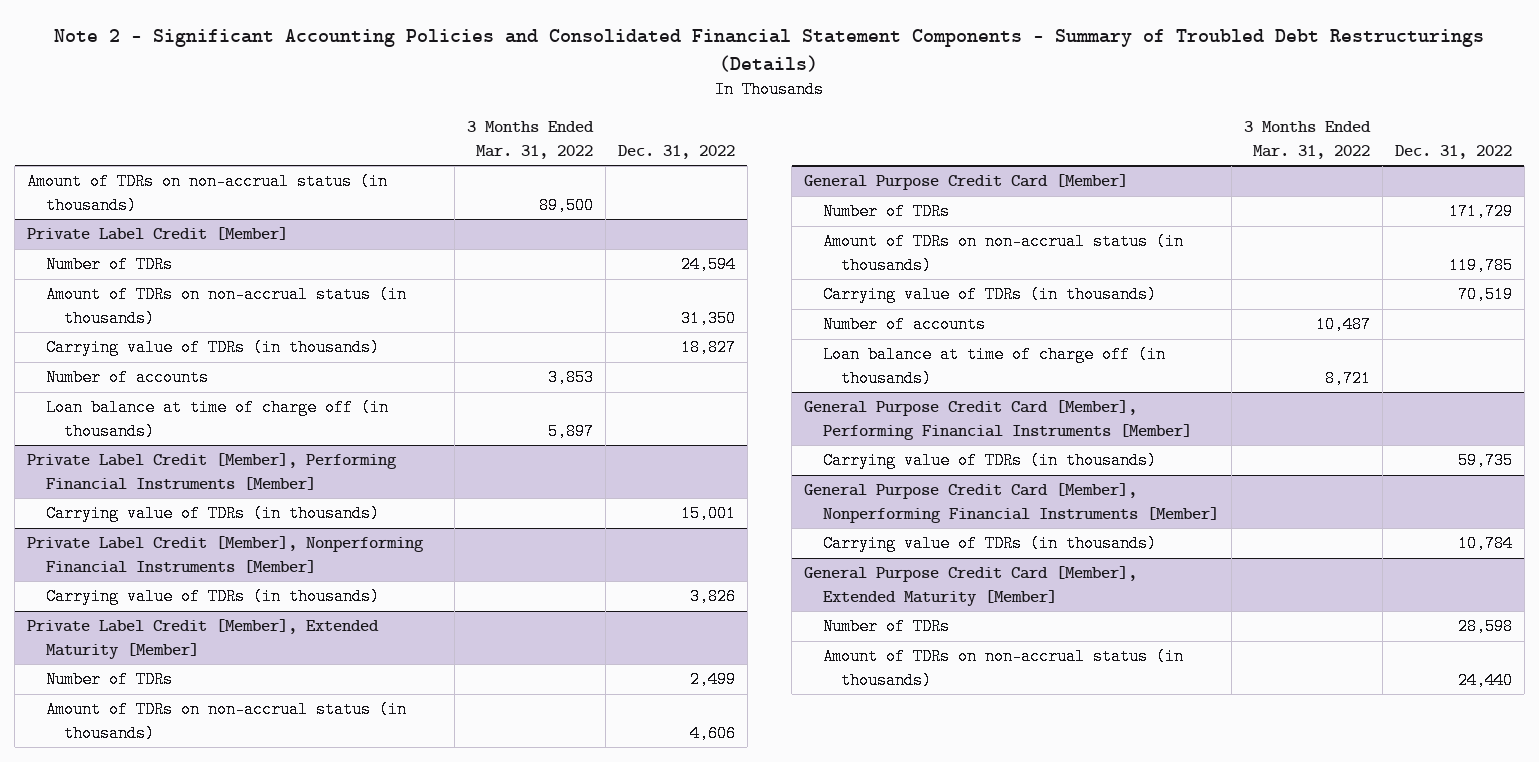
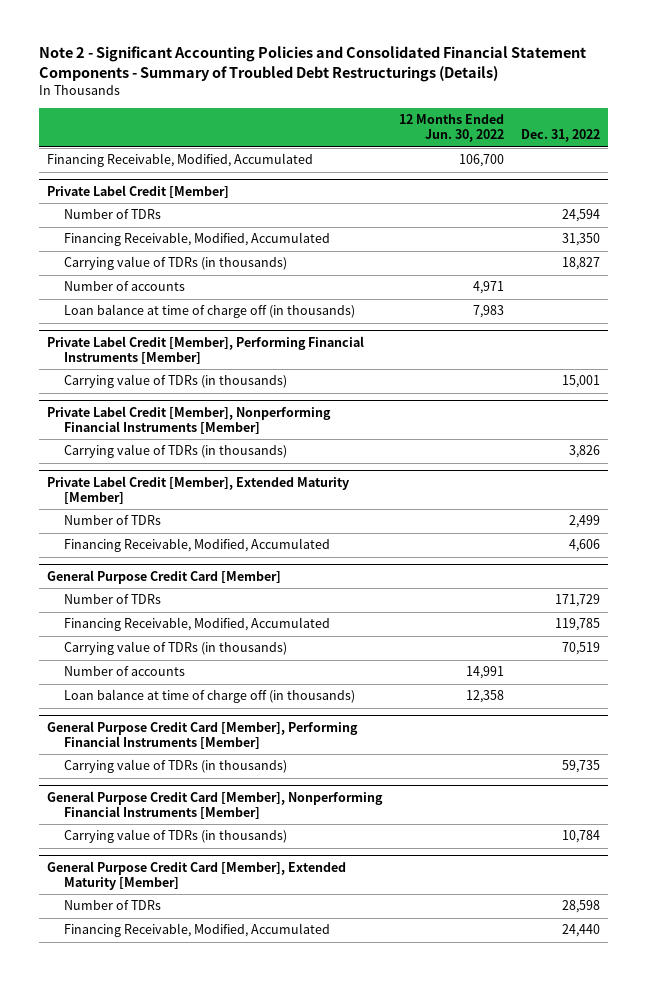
- | 3 Months Ended Mar. 31, 2022 | Dec. 31, 2022
+ | 12 Months Ended Jun. 30, 2022 | Dec. 31, 2022
- Amount of TDRs on non-accrual status (in thousands) | 89,500 |
+ Financing Receivable, Modified, Accumulated | 106,700 |
@ Private Label Credit [Member]
- Amount of TDRs on non-accrual status (in thousands) | | 31,350
+ Financing Receivable, Modified, Accumulated | | 31,350
@ Private Label Credit [Member], Extended Maturity [Member]
- Amount of TDRs on non-accrual status (in thousands) | | 4,606
+ Financing Receivable, Modified, Accumulated | | 4,606
@ General Purpose Credit Card [Member]
- Amount of TDRs on non-accrual status (in thousands) | | 119,785
+ Financing Receivable, Modified, Accumulated | | 119,785
@ General Purpose Credit Card [Member], Extended Maturity [Member]
- Amount of TDRs on non-accrual status (in thousands) | | 24,440
+ Financing Receivable, Modified, Accumulated | | 24,440

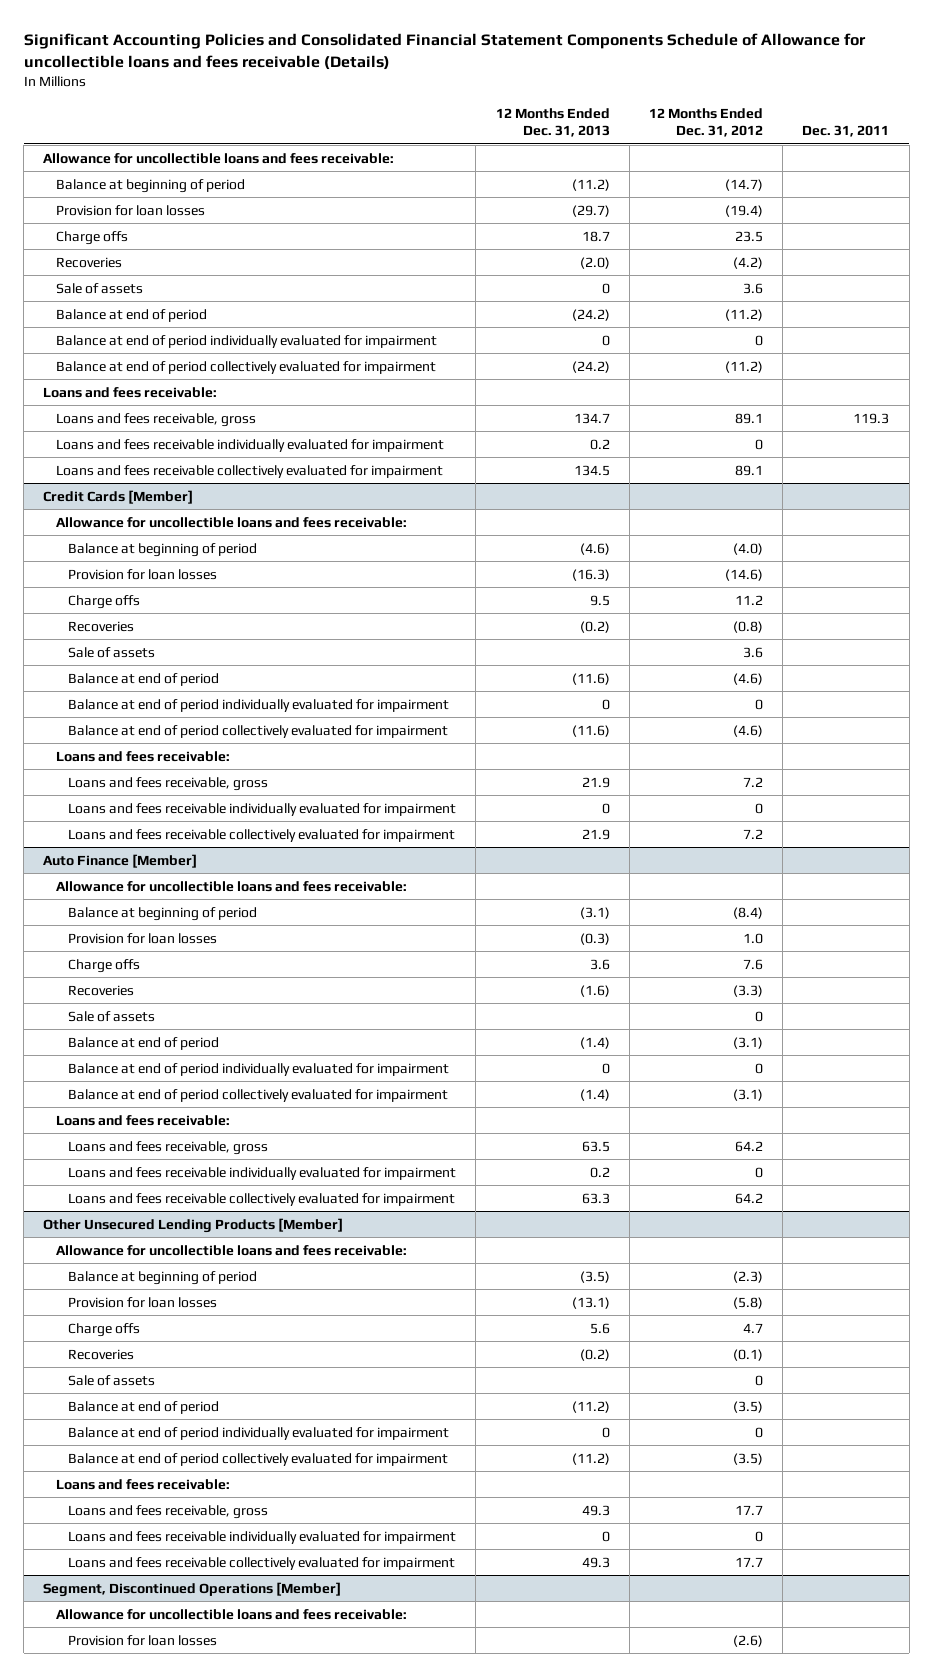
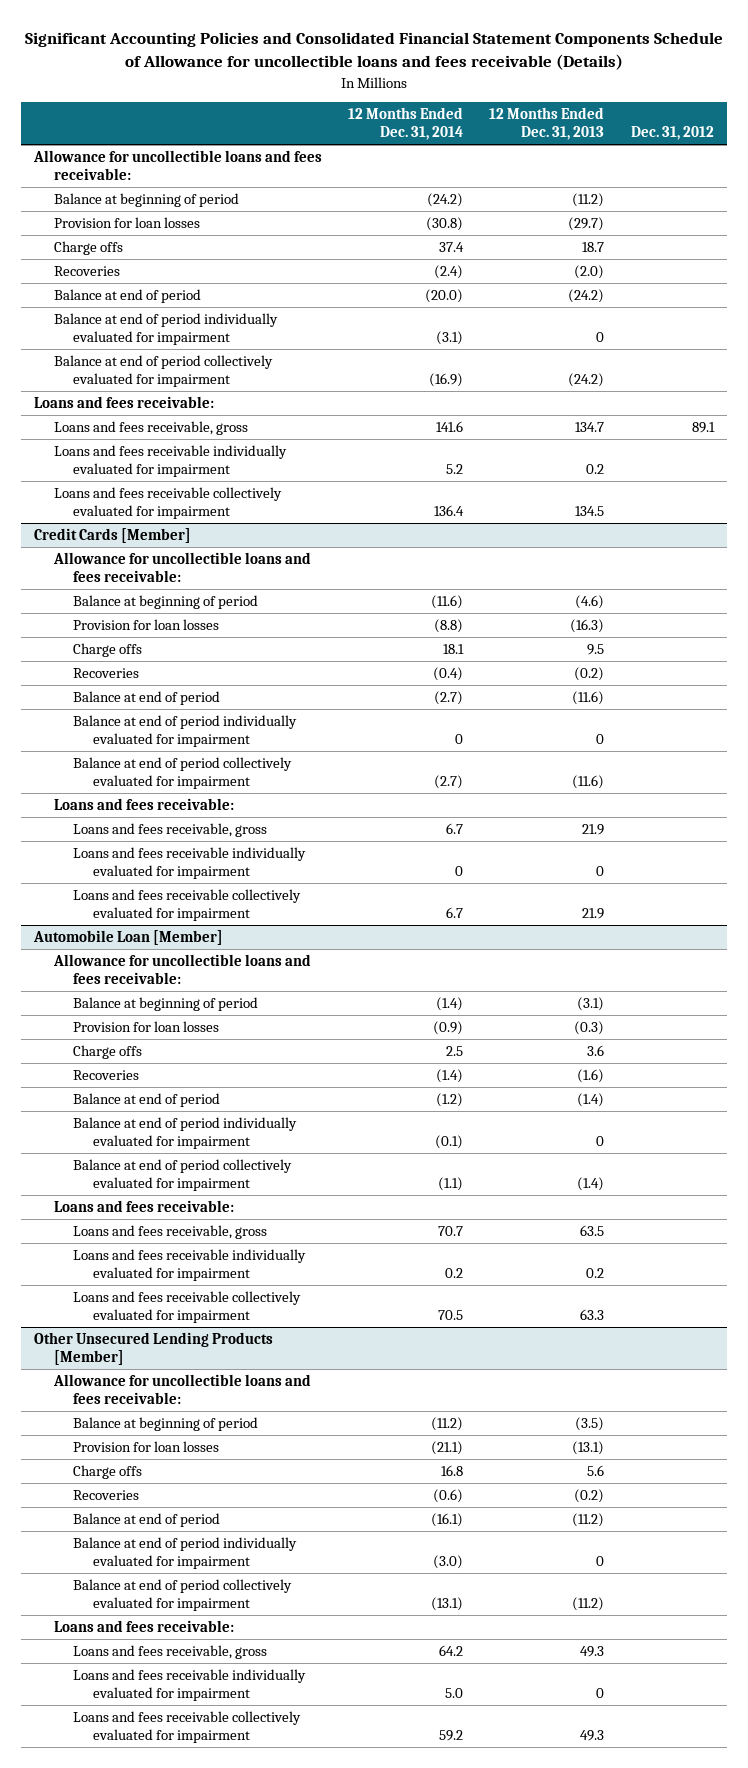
- | 12 Months Ended Dec. 31, 2013 | 12 Months Ended Dec. 31, 2012 | Dec. 31, 2011
+ | 12 Months Ended Dec. 31, 2014 | 12 Months Ended Dec. 31, 2013 | Dec. 31, 2012
- Sale of assets | 0 | 3.6 |
@ Credit Cards [Member]
- Sale of assets | | 3.6 |
- Auto Finance [Member]
+ Automobile Loan [Member]
- Sale of assets | | 0 |
@ Other Unsecured Lending Products [Member]
- Sale of assets | | 0 |
- Segment, Discontinued Operations [Member]
- Allowance for uncollectible loans and fees receivable:
- Provision for loan losses | | (2.6) |

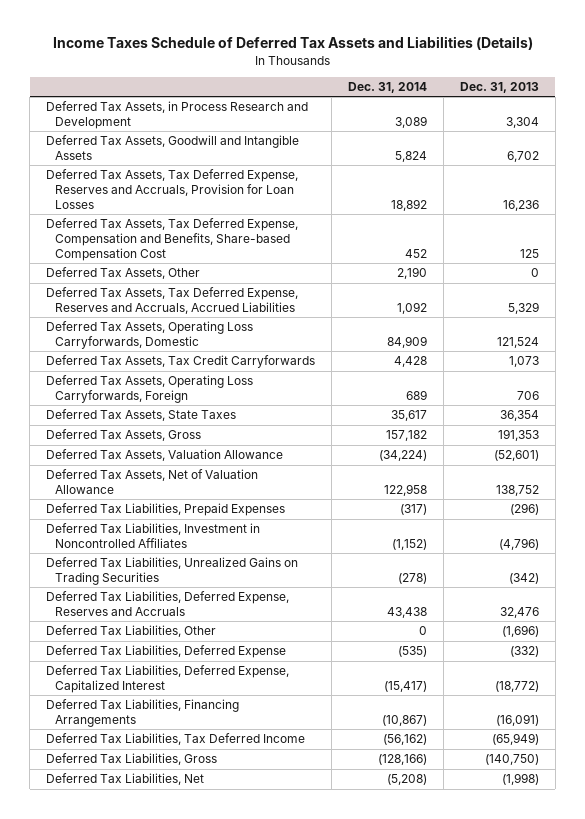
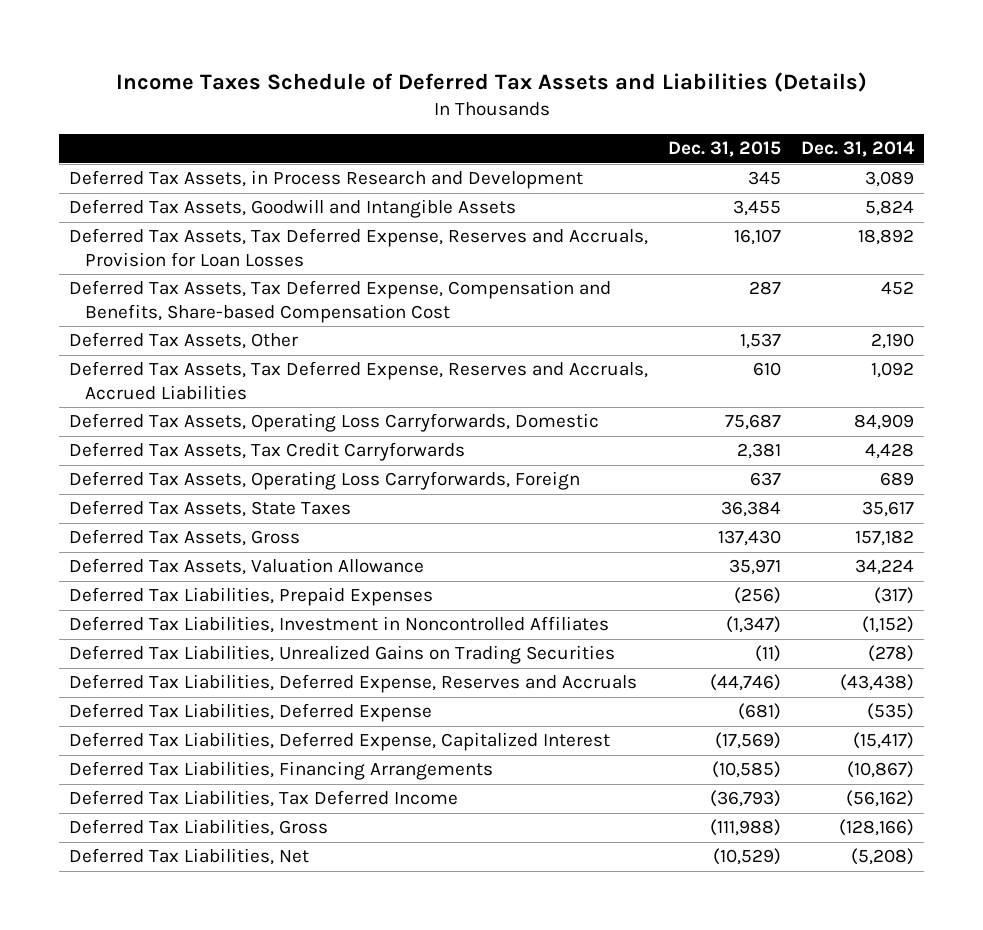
- | Dec. 31, 2014 | Dec. 31, 2013
+ | Dec. 31, 2015 | Dec. 31, 2014
- Deferred Tax Assets, Valuation Allowance | (34,224) | (52,601)
- Deferred Tax Assets, Net of Valuation Allowance | 122,958 | 138,752
+ Deferred Tax Assets, Valuation Allowance | 35,971 | 34,224
- Deferred Tax Liabilities, Deferred Expense, Reserves and Accruals | 43,438 | 32,476
- Deferred Tax Liabilities, Other | 0 | (1,696)
+ Deferred Tax Liabilities, Deferred Expense, Reserves and Accruals | (44,746) | (43,438)

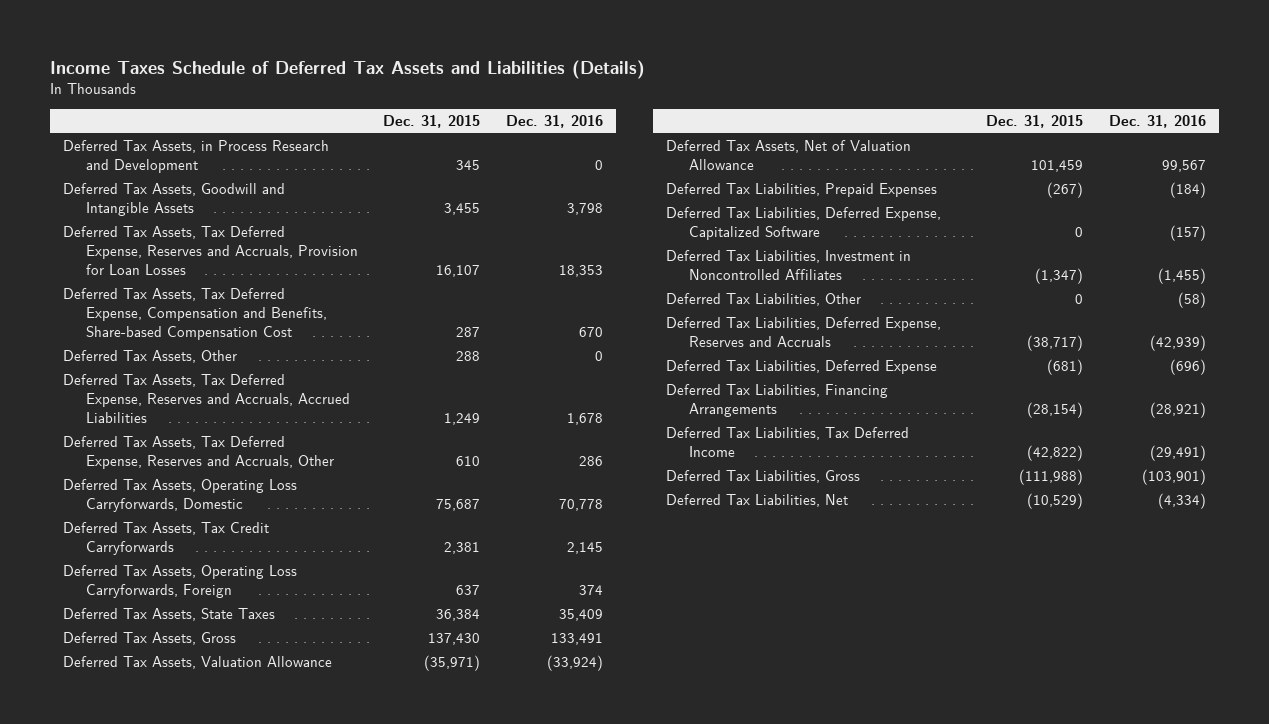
- | Dec. 31, 2015 | Dec. 31, 2014
+ | Dec. 31, 2015 | Dec. 31, 2016
- Deferred Tax Assets, Other | 1,537 | 2,190
- Deferred Tax Assets, Tax Deferred Expense, Reserves and Accruals, Accrued Liabilities | 610 | 1,092
+ Deferred Tax Assets, Other | 288 | 0
+ Deferred Tax Assets, Tax Deferred Expense, Reserves and Accruals, Accrued Liabilities | 1,249 | 1,678
+ Deferred Tax Assets, Tax Deferred Expense, Reserves and Accruals, Other | 610 | 286
- Deferred Tax Assets, Valuation Allowance | 35,971 | 34,224
- Deferred Tax Liabilities, Prepaid Expenses | (256) | (317)
+ Deferred Tax Assets, Valuation Allowance | (35,971) | (33,924)
+ Deferred Tax Assets, Net of Valuation Allowance | 101,459 | 99,567
+ Deferred Tax Liabilities, Prepaid Expenses | (267) | (184)
+ Deferred Tax Liabilities, Deferred Expense, Capitalized Software | 0 | (157)
- Deferred Tax Liabilities, Unrealized Gains on Trading Securities | (11) | (278)
- Deferred Tax Liabilities, Deferred Expense, Reserves and Accruals | (44,746) | (43,438)
+ Deferred Tax Liabilities, Other | 0 | (58)
+ Deferred Tax Liabilities, Deferred Expense, Reserves and Accruals | (38,717) | (42,939)
- Deferred Tax Liabilities, Deferred Expense, Capitalized Interest | (17,569) | (15,417)
- Deferred Tax Liabilities, Financing Arrangements | (10,585) | (10,867)
- Deferred Tax Liabilities, Tax Deferred Income | (36,793) | (56,162)
+ Deferred Tax Liabilities, Financing Arrangements | (28,154) | (28,921)
+ Deferred Tax Liabilities, Tax Deferred Income | (42,822) | (29,491)

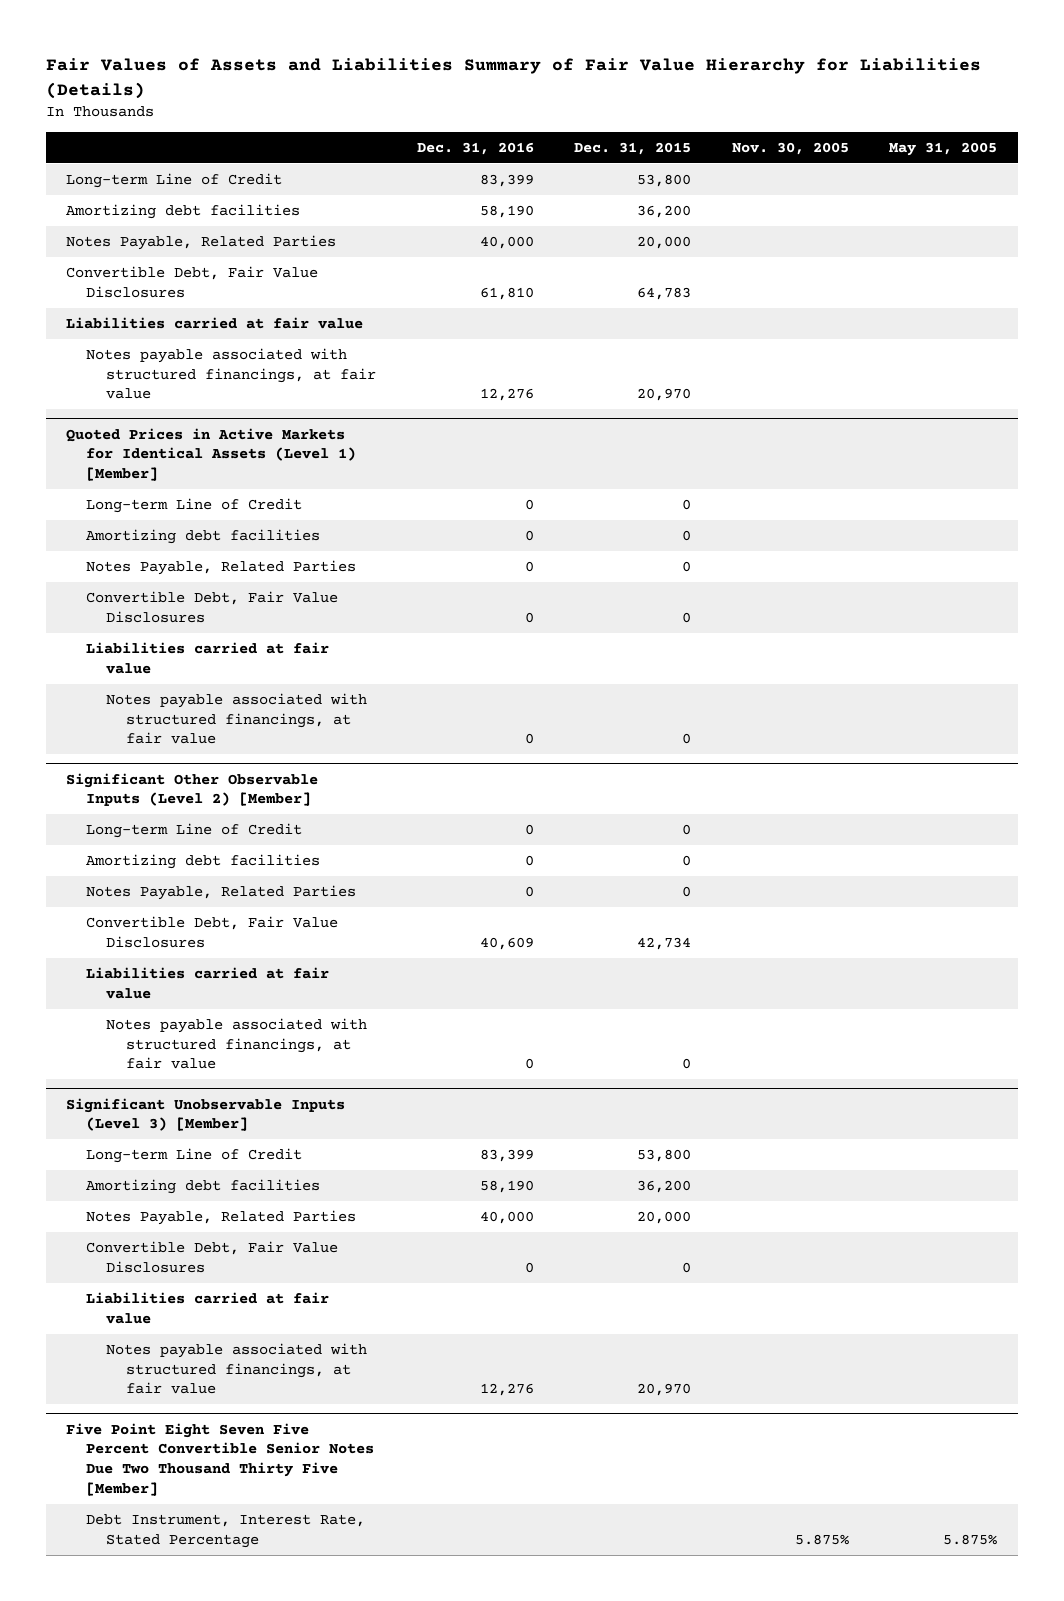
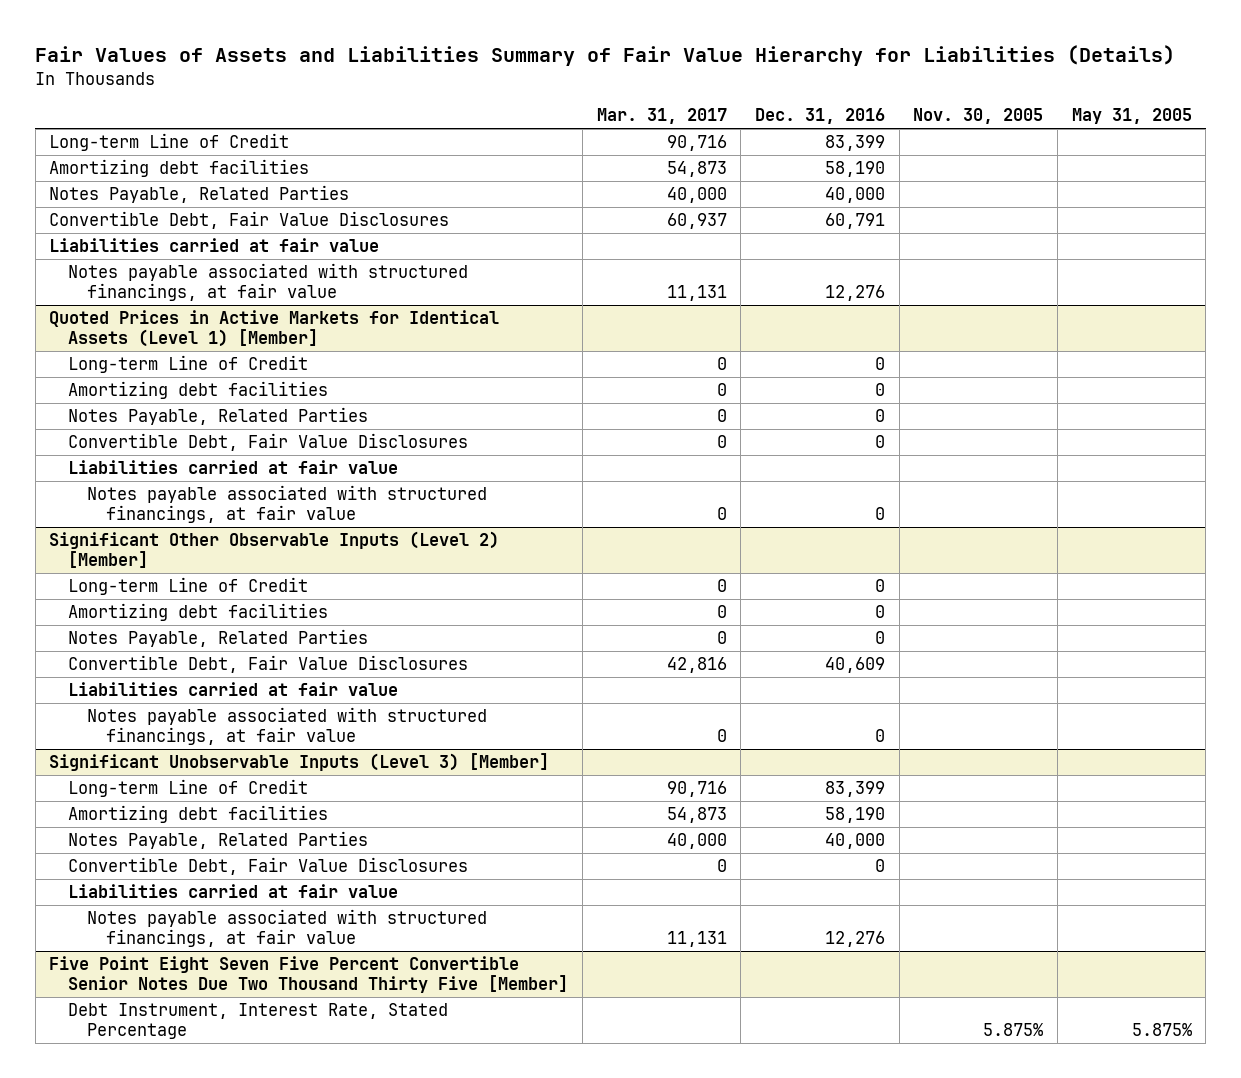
- | Dec. 31, 2016 | Dec. 31, 2015 | Nov. 30, 2005 | May 31, 2005
+ | Mar. 31, 2017 | Dec. 31, 2016 | Nov. 30, 2005 | May 31, 2005
- Convertible Debt, Fair Value Disclosures | 61,810 | 64,783 | |
+ Convertible Debt, Fair Value Disclosures | 60,937 | 60,791 | |

